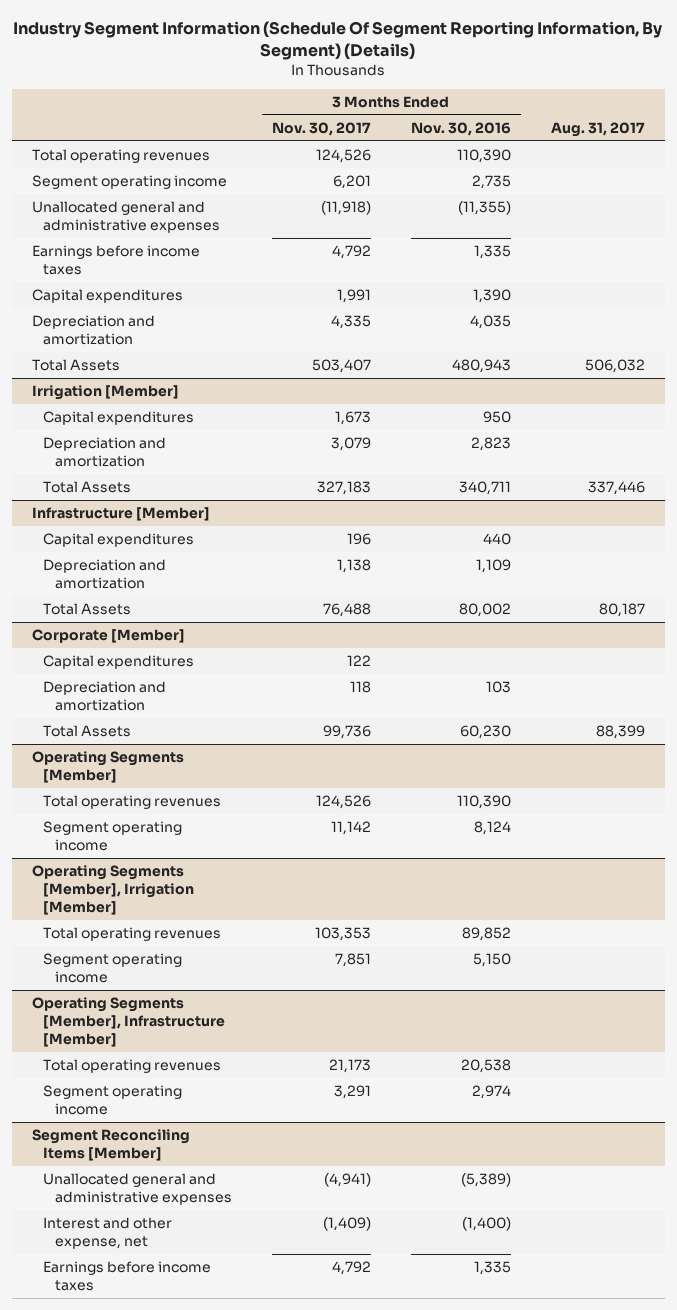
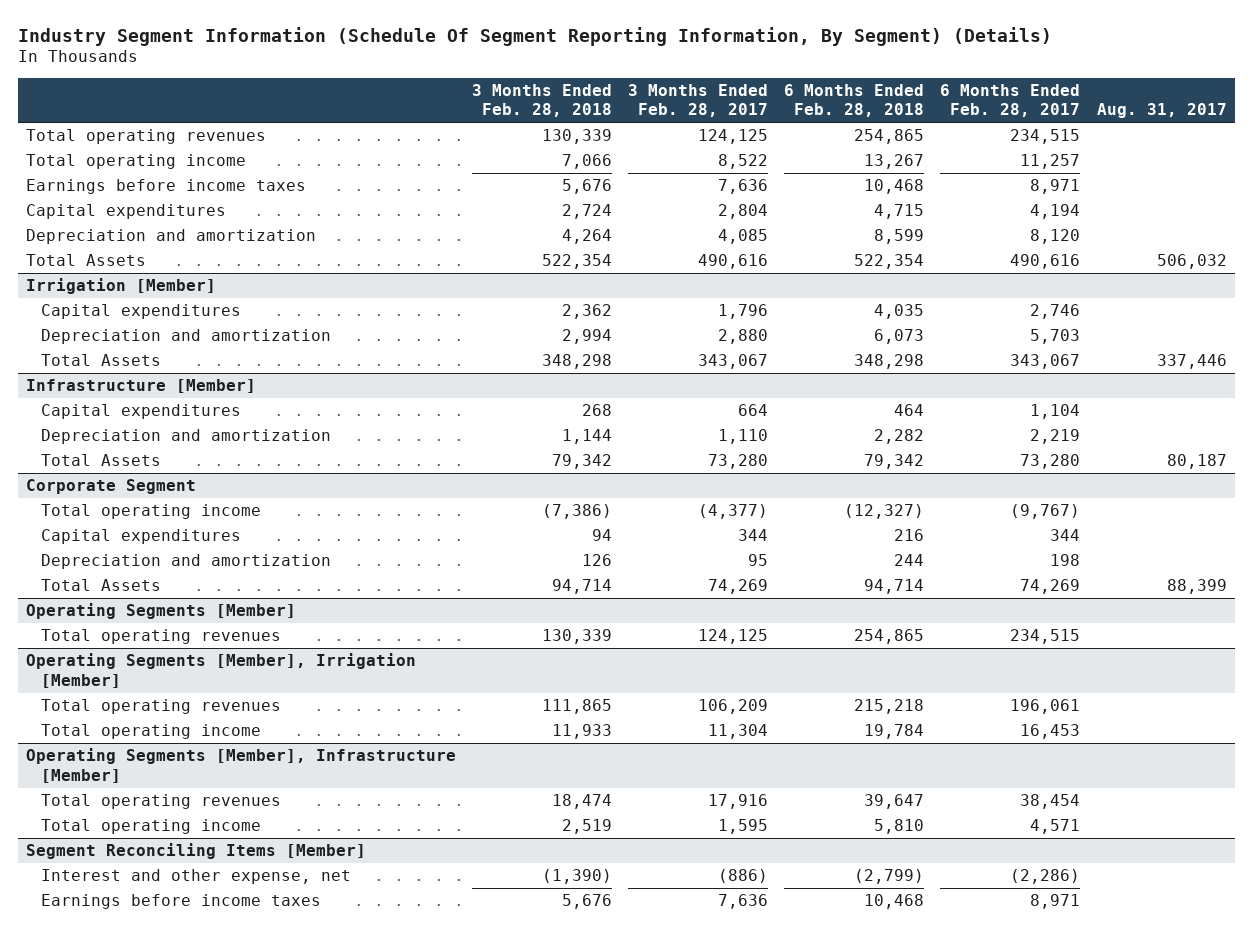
- | 3 Months Ended Nov. 30, 2017 | 3 Months Ended Nov. 30, 2016 | Aug. 31, 2017
+ | 3 Months Ended Feb. 28, 2018 | 3 Months Ended Feb. 28, 2017 | 6 Months Ended Feb. 28, 2018 | 6 Months Ended Feb. 28, 2017 | Aug. 31, 2017
- Segment operating income | 6,201 | 2,735 |
- Unallocated general and administrative expenses | (11,918) | (11,355) |
+ Total operating income | 7,066 | 8,522 | 13,267 | 11,257 |
- Corporate [Member]
+ Corporate Segment
+ Total operating income | (7,386) | (4,377) | (12,327) | (9,767) |
@ Operating Segments [Member]
- Segment operating income | 11,142 | 8,124 |
@ Operating Segments [Member], Irrigation [Member]
- Segment operating income | 7,851 | 5,150 |
+ Total operating income | 11,933 | 11,304 | 19,784 | 16,453 |
@ Operating Segments [Member], Infrastructure [Member]
- Segment operating income | 3,291 | 2,974 |
+ Total operating income | 2,519 | 1,595 | 5,810 | 4,571 |
@ Segment Reconciling Items [Member]
- Unallocated general and administrative expenses | (4,941) | (5,389) |

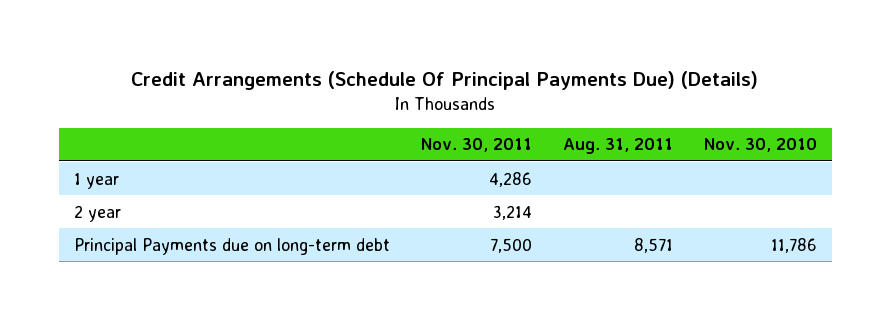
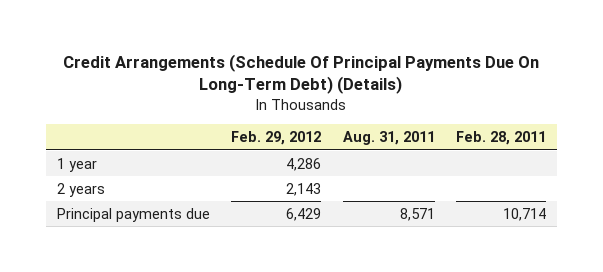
- Credit Arrangements (Schedule Of Principal Payments Due) (Details)
+ Credit Arrangements (Schedule Of Principal Payments Due On Long-Term Debt) (Details)
- | Nov. 30, 2011 | Aug. 31, 2011 | Nov. 30, 2010
+ | Feb. 29, 2012 | Aug. 31, 2011 | Feb. 28, 2011
- 2 year | 3,214 | |
- Principal Payments due on long-term debt | 7,500 | 8,571 | 11,786
+ 2 years | 2,143 | |
+ Principal payments due | 6,429 | 8,571 | 10,714

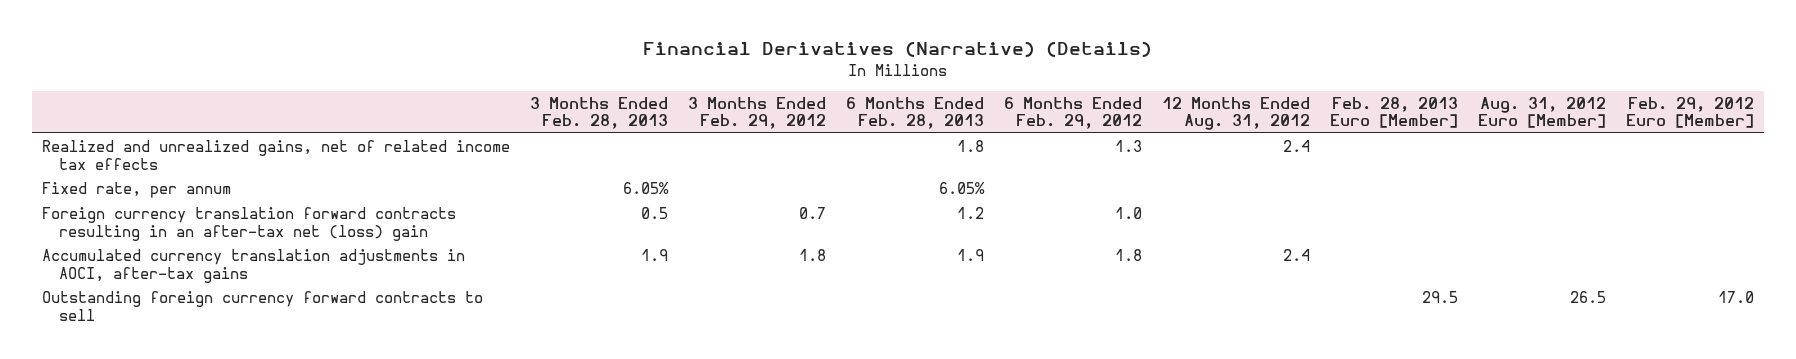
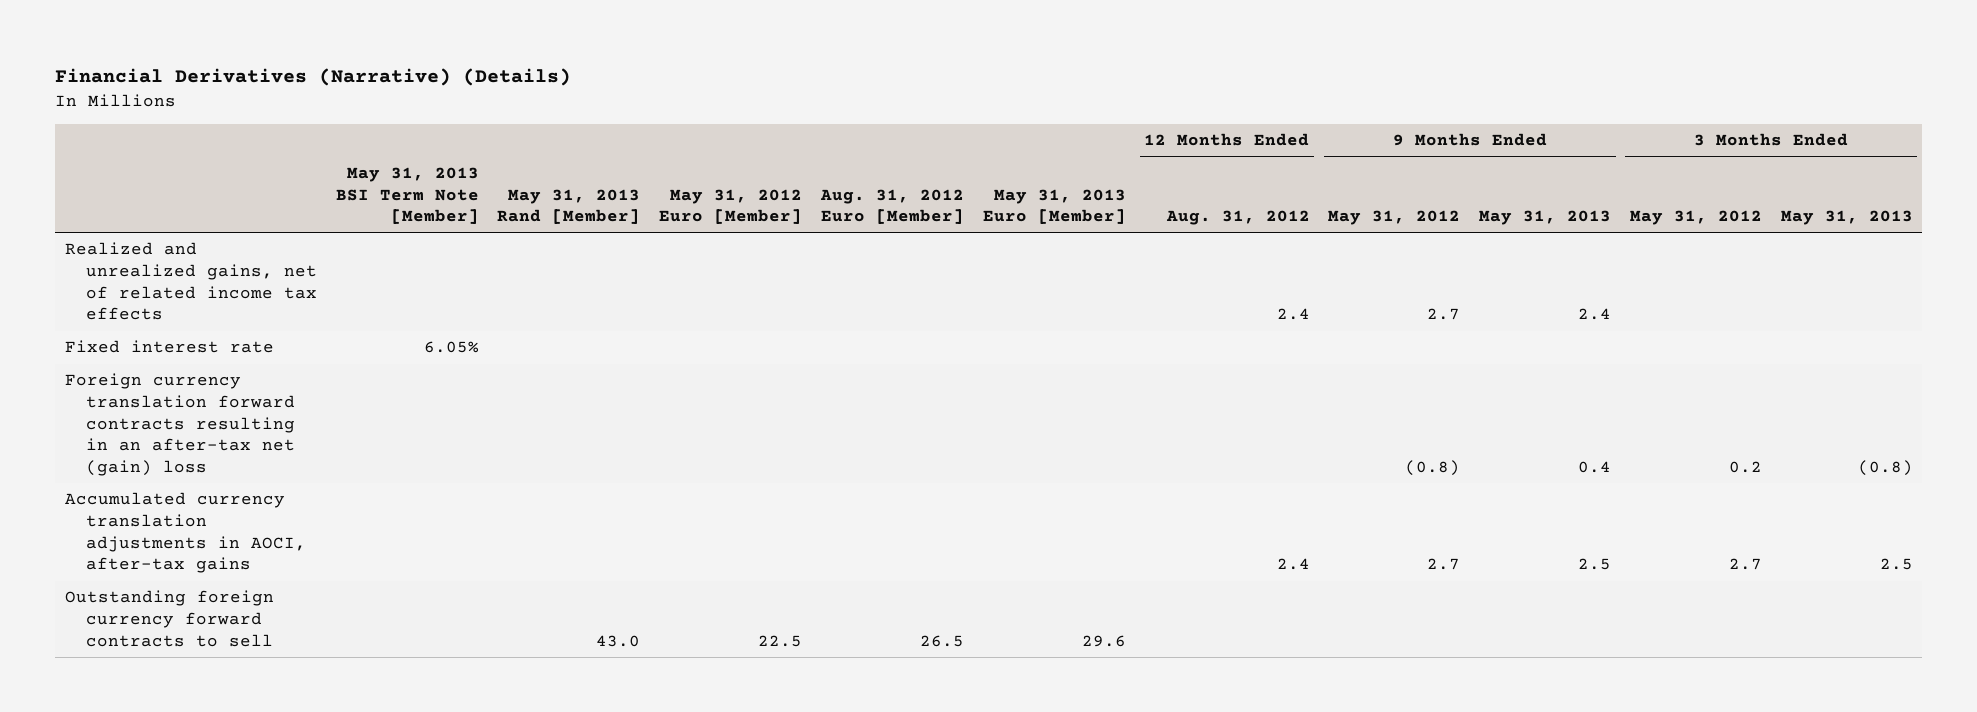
- | 3 Months Ended Feb. 28, 2013 | 3 Months Ended Feb. 29, 2012 | 6 Months Ended Feb. 28, 2013 | 6 Months Ended Feb. 29, 2012 | 12 Months Ended Aug. 31, 2012 | Feb. 28, 2013 Euro [Member] | Aug. 31, 2012 Euro [Member] | Feb. 29, 2012 Euro [Member]
+ | May 31, 2013 BSI Term Note [Member] | May 31, 2013 Rand [Member] | May 31, 2012 Euro [Member] | Aug. 31, 2012 Euro [Member] | May 31, 2013 Euro [Member] | 12 Months Ended Aug. 31, 2012 | 9 Months Ended May 31, 2012 | 9 Months Ended May 31, 2013 | 3 Months Ended May 31, 2012 | 3 Months Ended May 31, 2013
- Fixed rate, per annum | 6.05% | | 6.05% | | | | |
- Foreign currency translation forward contracts resulting in an after-tax net (loss) gain | 0.5 | 0.7 | 1.2 | 1.0 | | | |
+ Fixed interest rate | 6.05% | | | | | | | | |
+ Foreign currency translation forward contracts resulting in an after-tax net (gain) loss | | | | | | | (0.8) | 0.4 | 0.2 | (0.8)

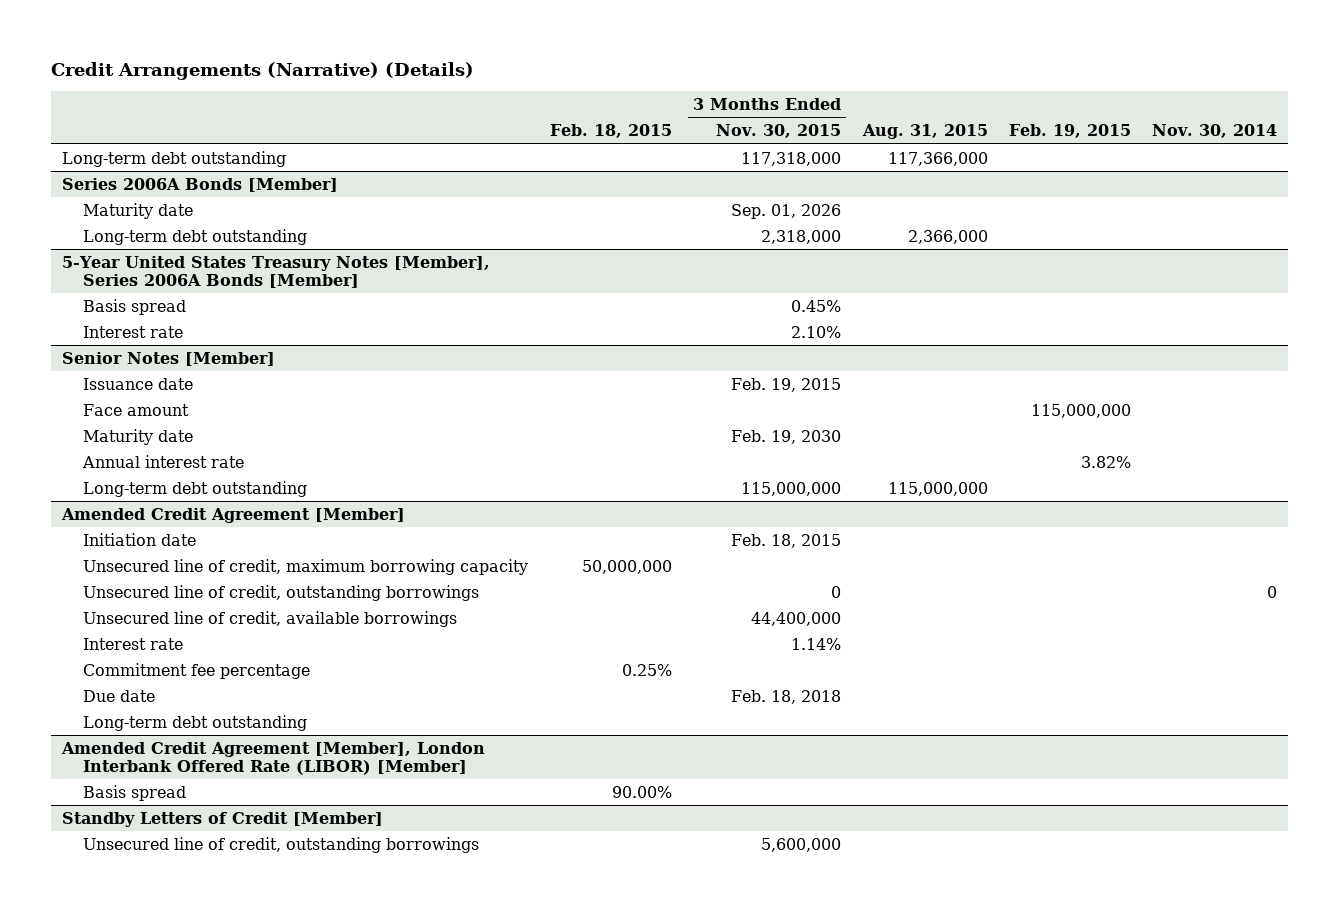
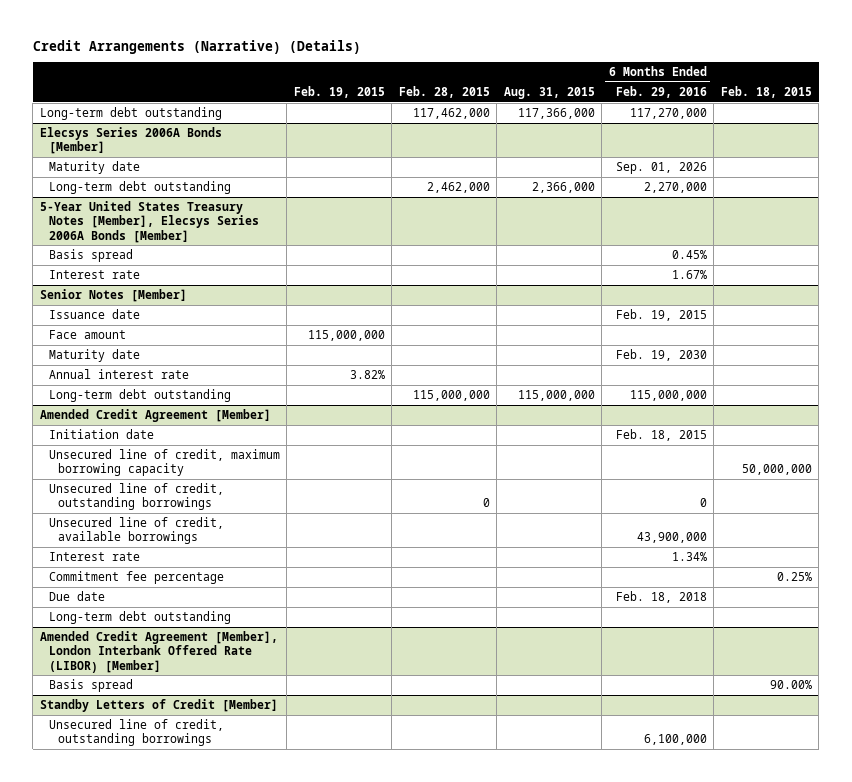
- | Feb. 18, 2015 | 3 Months Ended Nov. 30, 2015 | Aug. 31, 2015 | Feb. 19, 2015 | Nov. 30, 2014
+ | Feb. 19, 2015 | Feb. 28, 2015 | Aug. 31, 2015 | 6 Months Ended Feb. 29, 2016 | Feb. 18, 2015
- Series 2006A Bonds [Member]
+ Elecsys Series 2006A Bonds [Member]
- 5-Year United States Treasury Notes [Member], Series 2006A Bonds [Member]
+ 5-Year United States Treasury Notes [Member], Elecsys Series 2006A Bonds [Member]

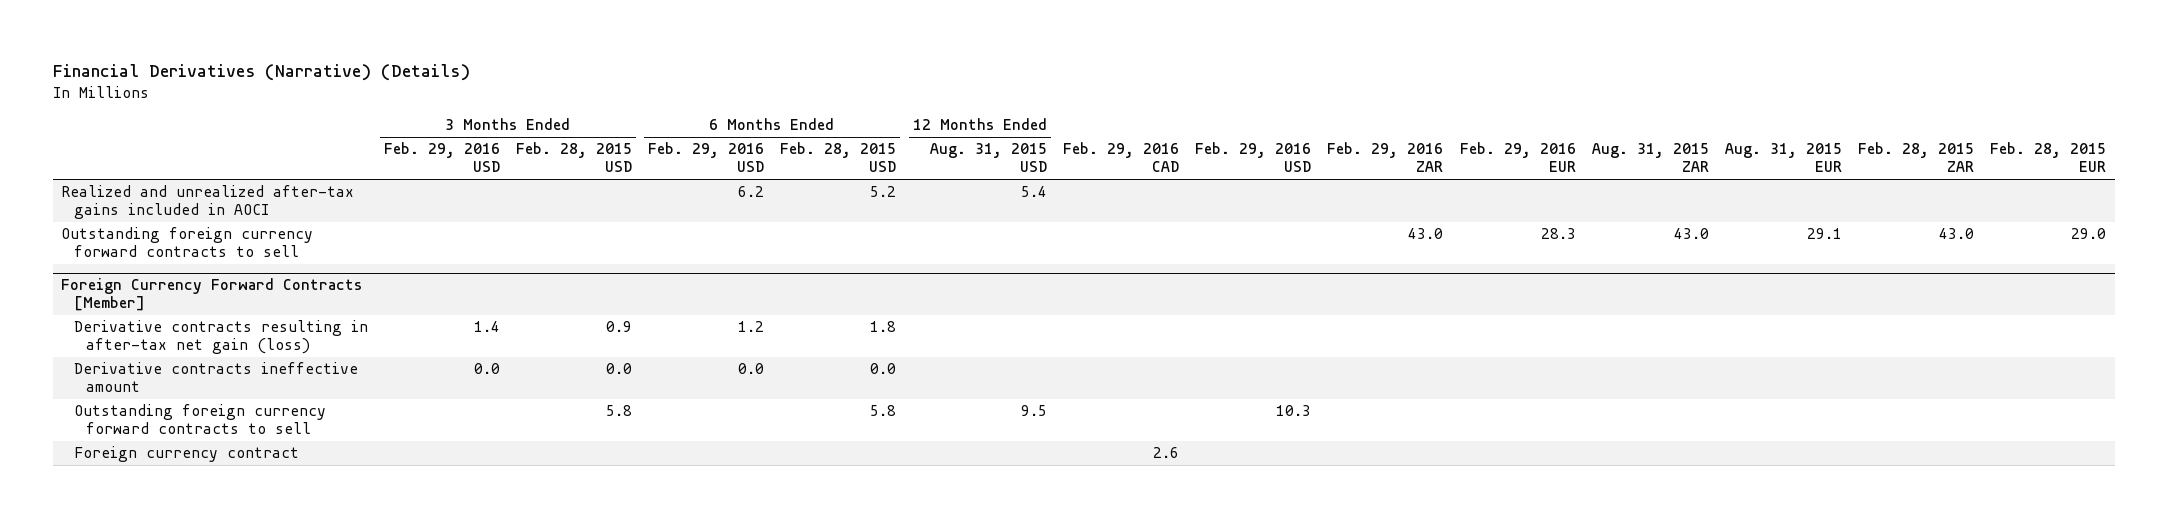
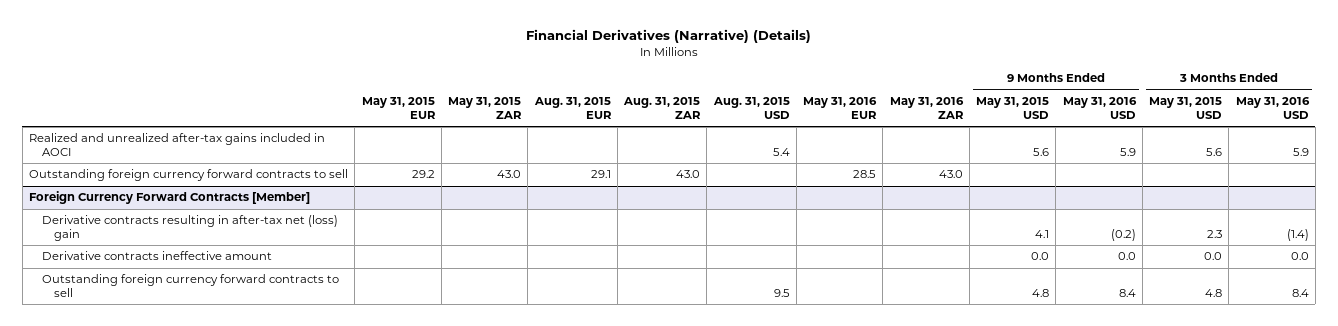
- | 3 Months Ended Feb. 29, 2016 USD | 3 Months Ended Feb. 28, 2015 USD | 6 Months Ended Feb. 29, 2016 USD | 6 Months Ended Feb. 28, 2015 USD | 12 Months Ended Aug. 31, 2015 USD | Feb. 29, 2016 CAD | Feb. 29, 2016 USD | Feb. 29, 2016 ZAR | Feb. 29, 2016 EUR | Aug. 31, 2015 ZAR | Aug. 31, 2015 EUR | Feb. 28, 2015 ZAR | Feb. 28, 2015 EUR
+ | May 31, 2015 EUR | May 31, 2015 ZAR | Aug. 31, 2015 EUR | Aug. 31, 2015 ZAR | Aug. 31, 2015 USD | May 31, 2016 EUR | May 31, 2016 ZAR | 9 Months Ended May 31, 2015 USD | 9 Months Ended May 31, 2016 USD | 3 Months Ended May 31, 2015 USD | 3 Months Ended May 31, 2016 USD
@ Foreign Currency Forward Contracts [Member]
- Derivative contracts resulting in after-tax net gain (loss) | 1.4 | 0.9 | 1.2 | 1.8 | | | | | | | | |
+ Derivative contracts resulting in after-tax net (loss) gain | | | | | | | | 4.1 | (0.2) | 2.3 | (1.4)
- Foreign currency contract | | | | | | 2.6 | | | | | | |

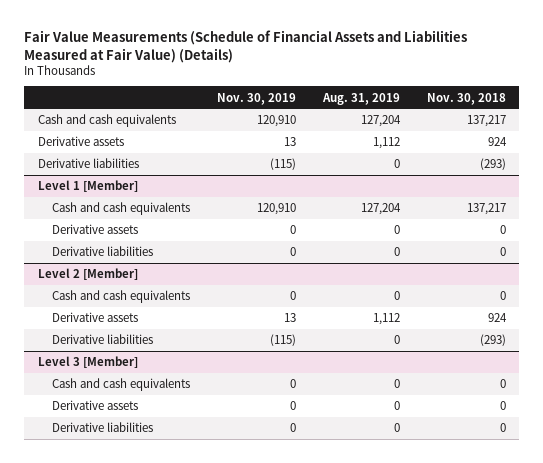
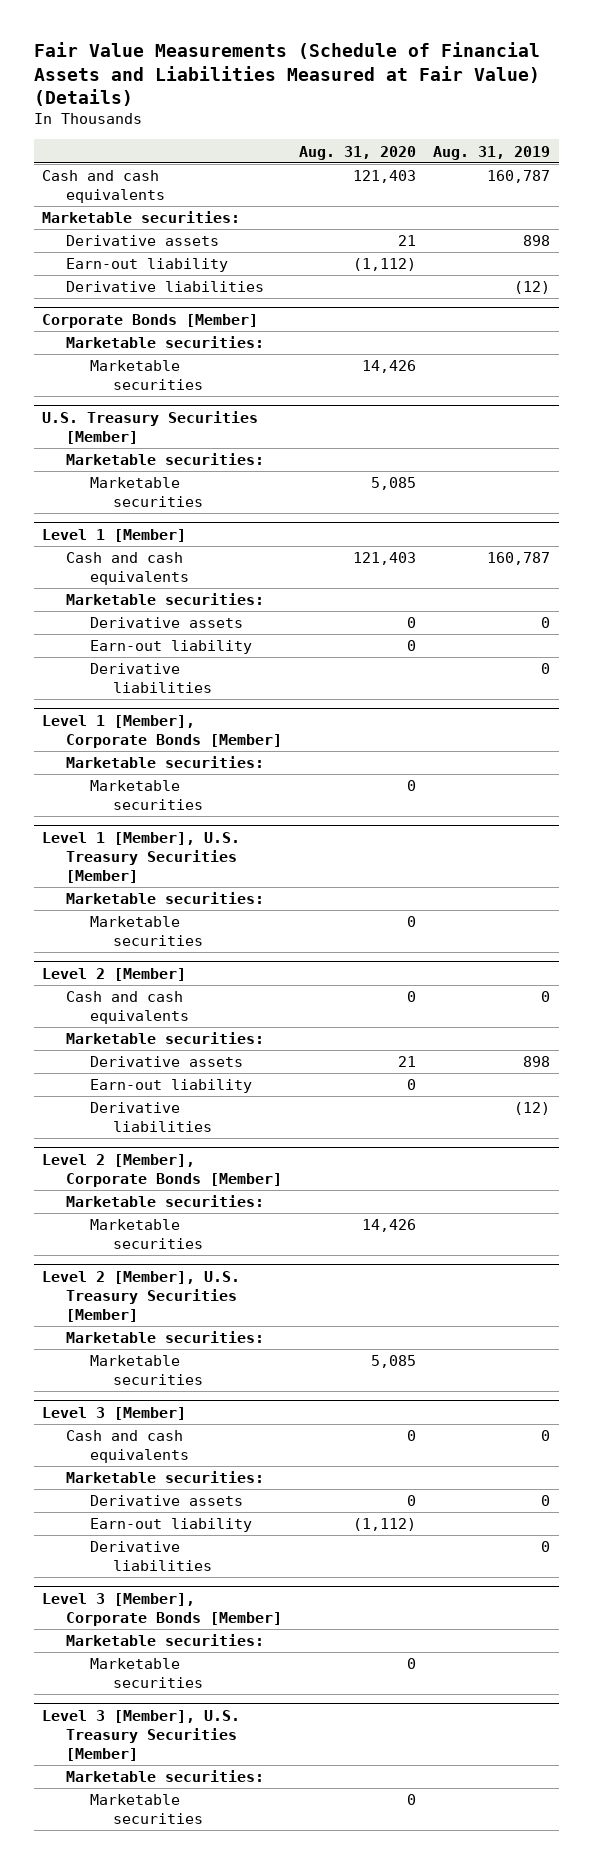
- | Nov. 30, 2019 | Aug. 31, 2019 | Nov. 30, 2018
+ | Aug. 31, 2020 | Aug. 31, 2019
- Cash and cash equivalents | 120,910 | 127,204 | 137,217
- Derivative assets | 13 | 1,112 | 924
- Derivative liabilities | (115) | 0 | (293)
+ Cash and cash equivalents | 121,403 | 160,787
+ Marketable securities:
+ Derivative assets | 21 | 898
+ Earn-out liability | (1,112) |
+ Derivative liabilities | | (12)
+ Corporate Bonds [Member]
+ Marketable securities:
+ Marketable securities | 14,426 |
+ U.S. Treasury Securities [Member]
+ Marketable securities:
+ Marketable securities | 5,085 |
@ Level 1 [Member]
- Cash and cash equivalents | 120,910 | 127,204 | 137,217
+ Cash and cash equivalents | 121,403 | 160,787
+ Marketable securities:
+ Earn-out liability | 0 |
+ Level 1 [Member], Corporate Bonds [Member]
+ Marketable securities:
+ Marketable securities | 0 |
+ Level 1 [Member], U.S. Treasury Securities [Member]
+ Marketable securities:
+ Marketable securities | 0 |
@ Level 2 [Member]
- Derivative assets | 13 | 1,112 | 924
- Derivative liabilities | (115) | 0 | (293)
+ Marketable securities:
+ Derivative assets | 21 | 898
+ Earn-out liability | 0 |
+ Derivative liabilities | | (12)
+ Level 2 [Member], Corporate Bonds [Member]
+ Marketable securities:
+ Marketable securities | 14,426 |
+ Level 2 [Member], U.S. Treasury Securities [Member]
+ Marketable securities:
+ Marketable securities | 5,085 |
@ Level 3 [Member]
+ Marketable securities:
+ Earn-out liability | (1,112) |
+ Level 3 [Member], Corporate Bonds [Member]
+ Marketable securities:
+ Marketable securities | 0 |
+ Level 3 [Member], U.S. Treasury Securities [Member]
+ Marketable securities:
+ Marketable securities | 0 |

